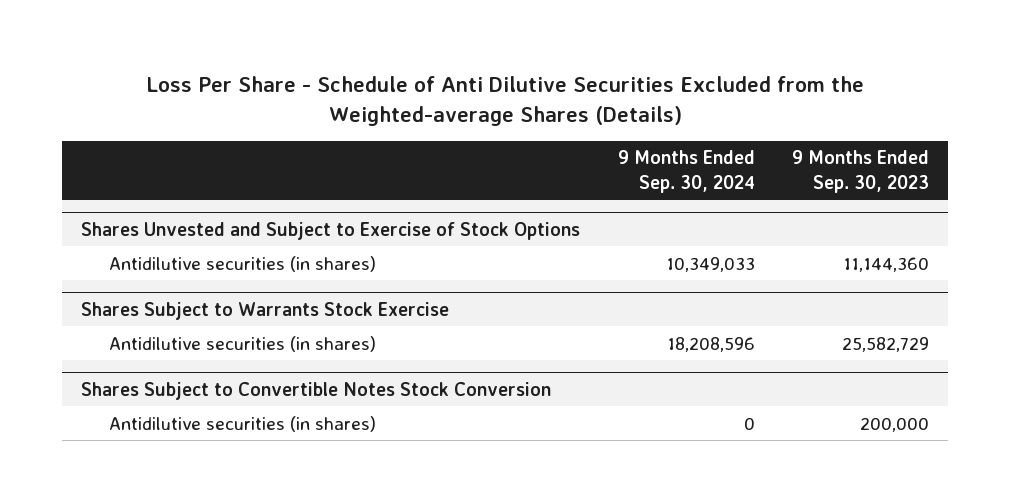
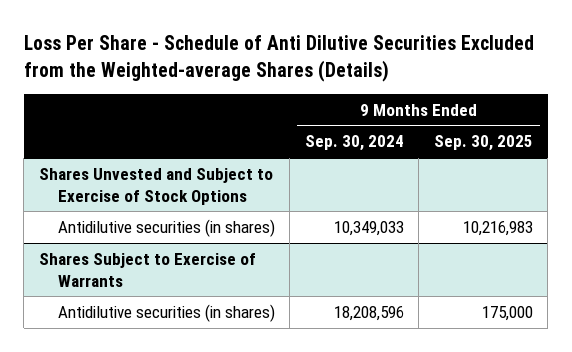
- | 9 Months Ended Sep. 30, 2024 | 9 Months Ended Sep. 30, 2023
+ | 9 Months Ended Sep. 30, 2024 | 9 Months Ended Sep. 30, 2025
- Shares Subject to Warrants Stock Exercise
+ Shares Subject to Exercise of Warrants
- Shares Subject to Convertible Notes Stock Conversion
- Antidilutive securities (in shares) | 0 | 200,000

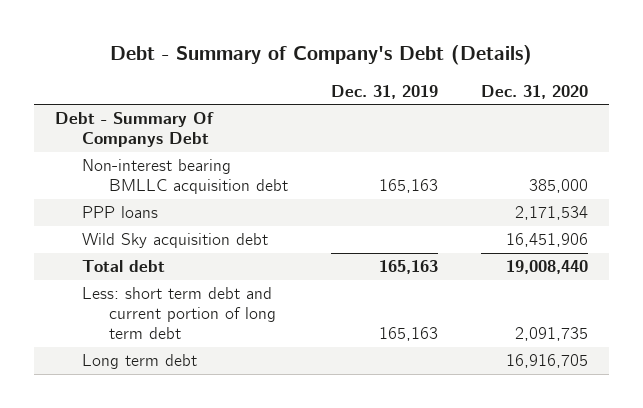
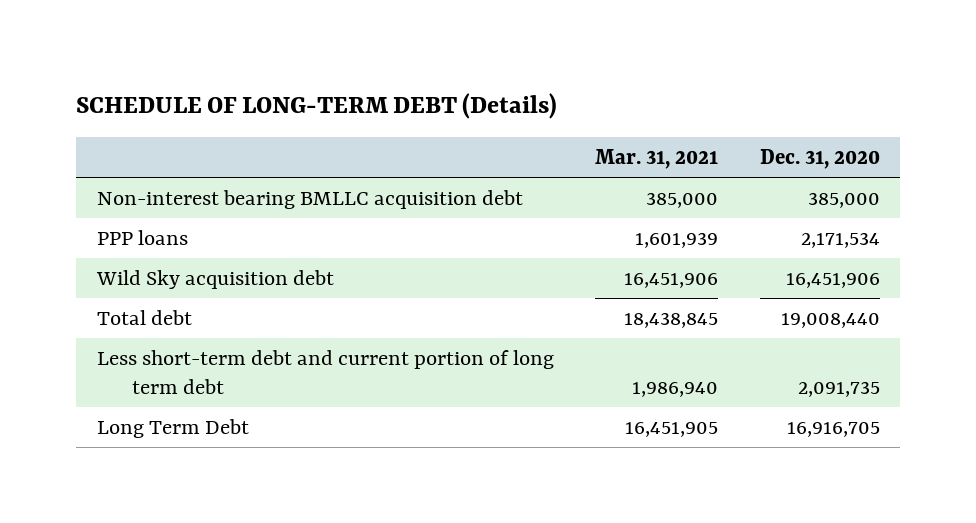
- Debt - Summary of Company's Debt (Details)
+ SCHEDULE OF LONG-TERM DEBT (Details)
- | Dec. 31, 2019 | Dec. 31, 2020
+ | Mar. 31, 2021 | Dec. 31, 2020
- Debt - Summary Of Companys Debt
- Less: short term debt and current portion of long term debt | 165,163 | 2,091,735
- Long term debt | | 16,916,705
+ Less short-term debt and current portion of long term debt | 1,986,940 | 2,091,735
+ Long Term Debt | 16,451,905 | 16,916,705

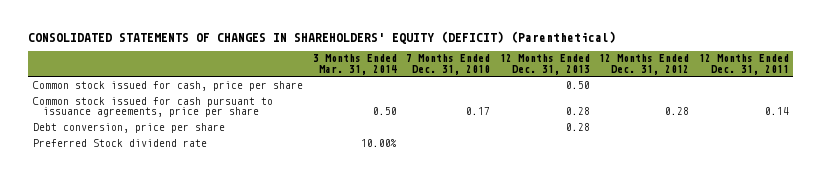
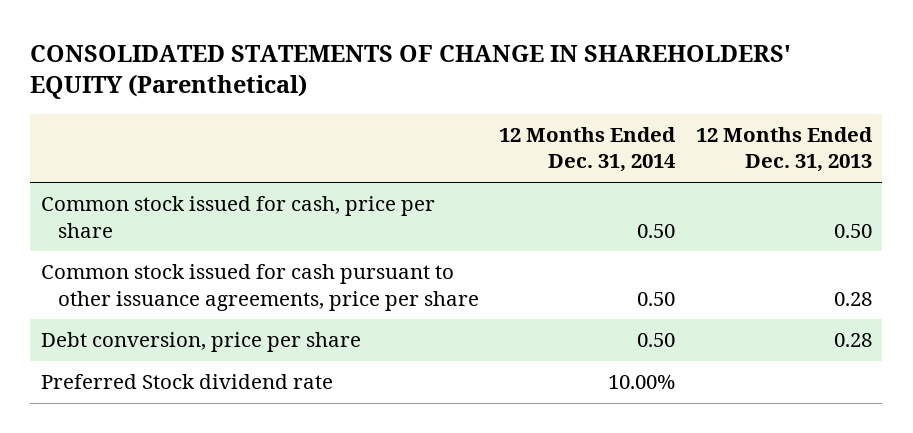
- CONSOLIDATED STATEMENTS OF CHANGES IN SHAREHOLDERS' EQUITY (DEFICIT) (Parenthetical)
+ CONSOLIDATED STATEMENTS OF CHANGE IN SHAREHOLDERS' EQUITY (Parenthetical)
- | 3 Months Ended Mar. 31, 2014 | 7 Months Ended Dec. 31, 2010 | 12 Months Ended Dec. 31, 2013 | 12 Months Ended Dec. 31, 2012 | 12 Months Ended Dec. 31, 2011
+ | 12 Months Ended Dec. 31, 2014 | 12 Months Ended Dec. 31, 2013
- Common stock issued for cash pursuant to issuance agreements, price per share | 0.50 | 0.17 | 0.28 | 0.28 | 0.14
+ Common stock issued for cash pursuant to other issuance agreements, price per share | 0.50 | 0.28

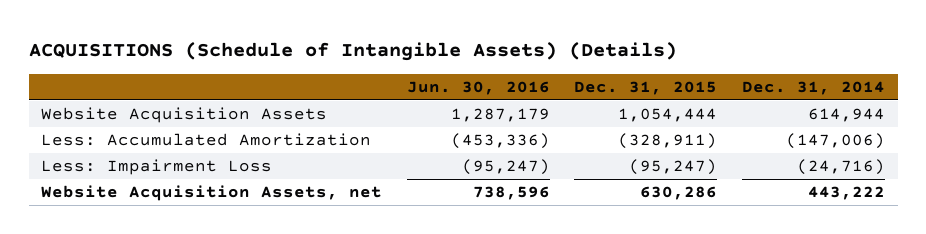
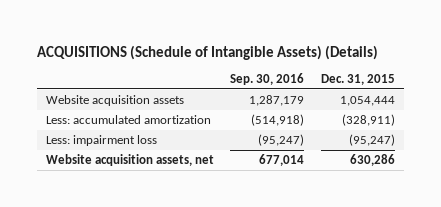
- | Jun. 30, 2016 | Dec. 31, 2015 | Dec. 31, 2014
+ | Sep. 30, 2016 | Dec. 31, 2015
- Website Acquisition Assets | 1,287,179 | 1,054,444 | 614,944
- Less: Accumulated Amortization | (453,336) | (328,911) | (147,006)
- Less: Impairment Loss | (95,247) | (95,247) | (24,716)
- Website Acquisition Assets, net | 738,596 | 630,286 | 443,222
+ Website acquisition assets | 1,287,179 | 1,054,444
+ Less: accumulated amortization | (514,918) | (328,911)
+ Less: impairment loss | (95,247) | (95,247)
+ Website acquisition assets, net | 677,014 | 630,286

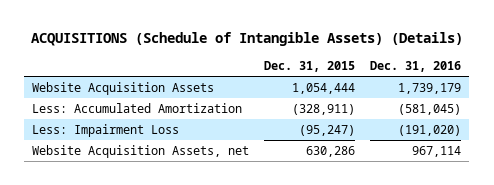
- | Sep. 30, 2016 | Dec. 31, 2015
+ | Dec. 31, 2015 | Dec. 31, 2016
- Website acquisition assets | 1,287,179 | 1,054,444
- Less: accumulated amortization | (514,918) | (328,911)
- Less: impairment loss | (95,247) | (95,247)
- Website acquisition assets, net | 677,014 | 630,286
+ Website Acquisition Assets | 1,054,444 | 1,739,179
+ Less: Accumulated Amortization | (328,911) | (581,045)
+ Less: Impairment Loss | (95,247) | (191,020)
+ Website Acquisition Assets, net | 630,286 | 967,114

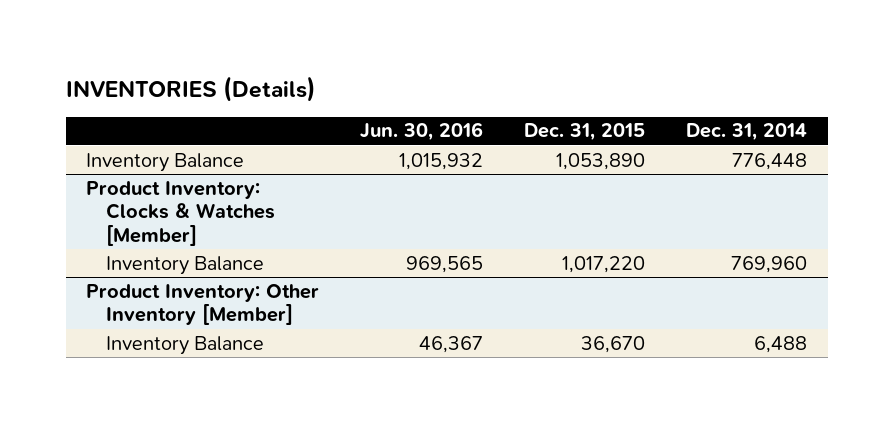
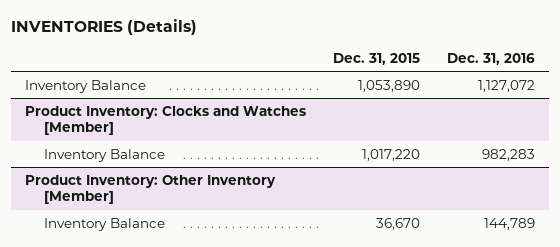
- | Jun. 30, 2016 | Dec. 31, 2015 | Dec. 31, 2014
+ | Dec. 31, 2015 | Dec. 31, 2016
- Product Inventory: Clocks & Watches [Member]
+ Product Inventory: Clocks and Watches [Member]

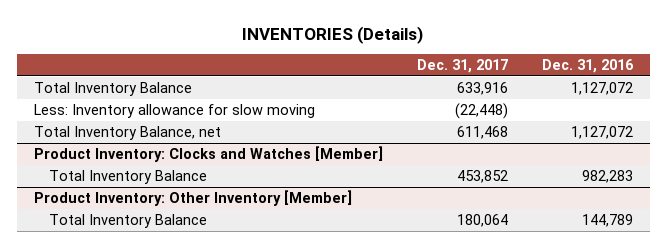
- | Dec. 31, 2015 | Dec. 31, 2016
+ | Dec. 31, 2017 | Dec. 31, 2016
- Inventory Balance | 1,053,890 | 1,127,072
+ Total Inventory Balance | 633,916 | 1,127,072
+ Less: Inventory allowance for slow moving | (22,448) |
+ Total Inventory Balance, net | 611,468 | 1,127,072
@ Product Inventory: Clocks and Watches [Member]
- Inventory Balance | 1,017,220 | 982,283
+ Total Inventory Balance | 453,852 | 982,283
@ Product Inventory: Other Inventory [Member]
- Inventory Balance | 36,670 | 144,789
+ Total Inventory Balance | 180,064 | 144,789

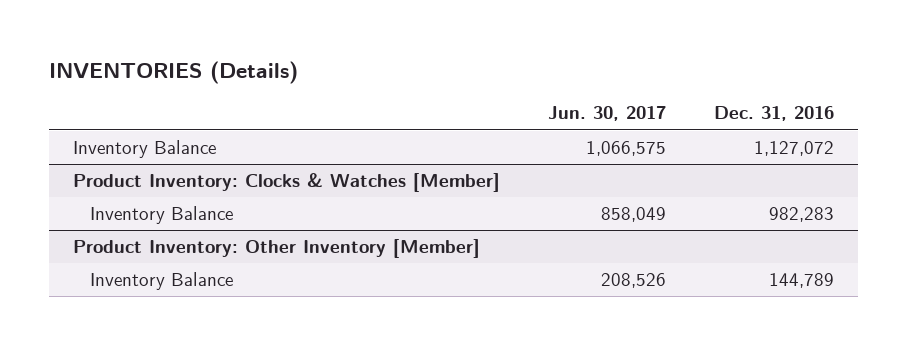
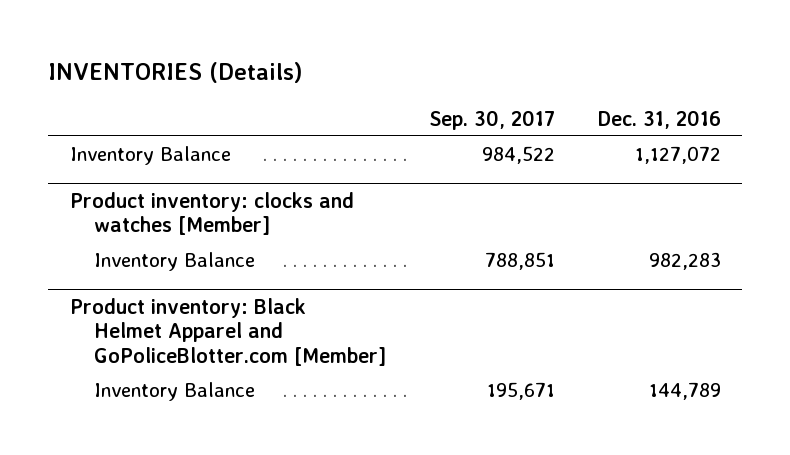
- | Jun. 30, 2017 | Dec. 31, 2016
+ | Sep. 30, 2017 | Dec. 31, 2016
- Product Inventory: Clocks & Watches [Member]
+ Product inventory: clocks and watches [Member]
- Product Inventory: Other Inventory [Member]
+ Product inventory: Black Helmet Apparel and GoPoliceBlotter.com [Member]

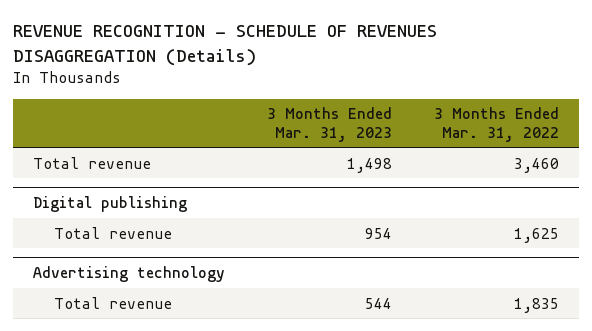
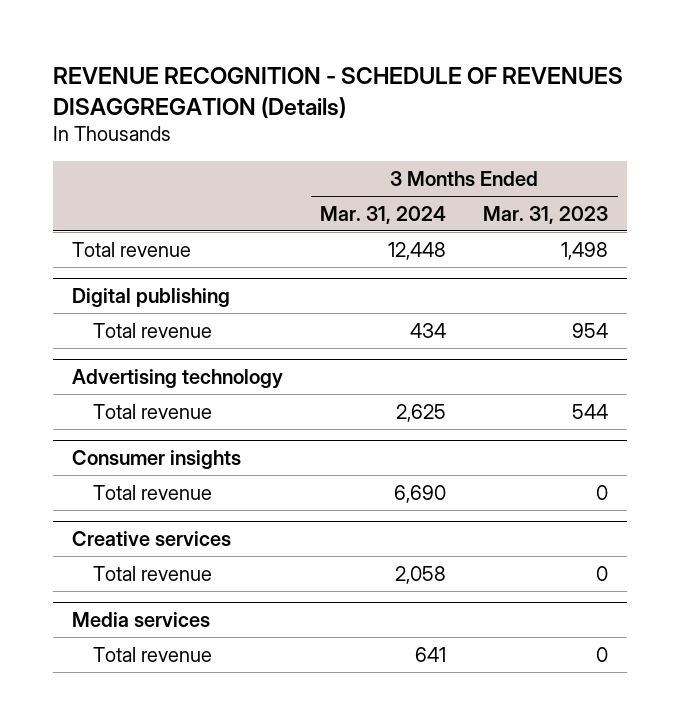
- | 3 Months Ended Mar. 31, 2023 | 3 Months Ended Mar. 31, 2022
+ | 3 Months Ended Mar. 31, 2024 | 3 Months Ended Mar. 31, 2023
+ Consumer insights
+ Total revenue | 6,690 | 0
+ Creative services
+ Total revenue | 2,058 | 0
+ Media services
+ Total revenue | 641 | 0

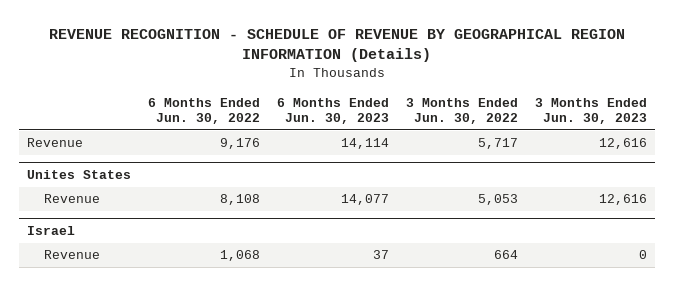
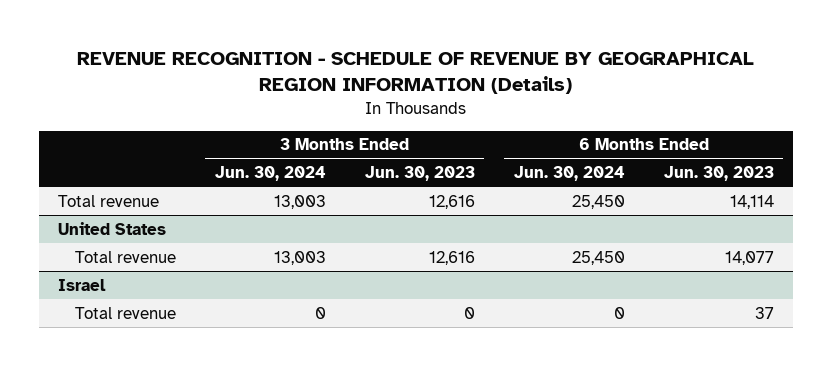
- | 6 Months Ended Jun. 30, 2022 | 6 Months Ended Jun. 30, 2023 | 3 Months Ended Jun. 30, 2022 | 3 Months Ended Jun. 30, 2023
+ | 3 Months Ended Jun. 30, 2024 | 3 Months Ended Jun. 30, 2023 | 6 Months Ended Jun. 30, 2024 | 6 Months Ended Jun. 30, 2023
- Revenue | 9,176 | 14,114 | 5,717 | 12,616
- Unites States
- Revenue | 8,108 | 14,077 | 5,053 | 12,616
+ Total revenue | 13,003 | 12,616 | 25,450 | 14,114
+ United States
+ Total revenue | 13,003 | 12,616 | 25,450 | 14,077
@ Israel
- Revenue | 1,068 | 37 | 664 | 0
+ Total revenue | 0 | 0 | 0 | 37

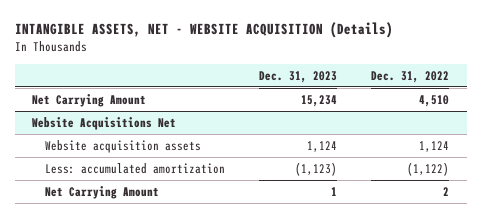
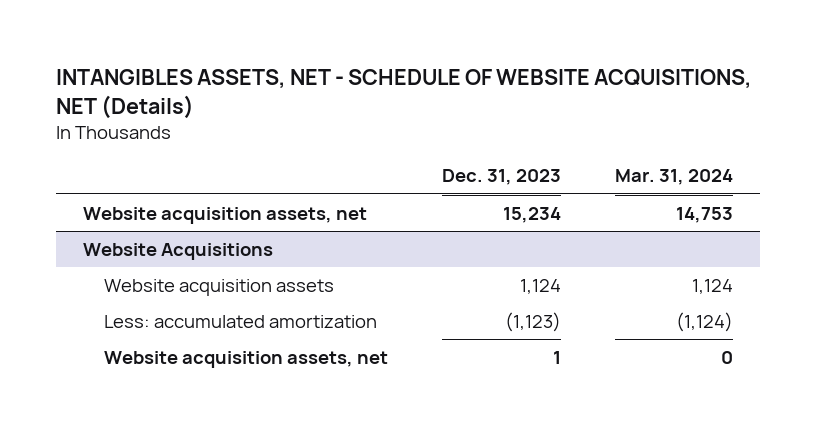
- INTANGIBLE ASSETS, NET - WEBSITE ACQUISITION (Details)
+ INTANGIBLES ASSETS, NET - SCHEDULE OF WEBSITE ACQUISITIONS, NET (Details)
- | Dec. 31, 2023 | Dec. 31, 2022
+ | Dec. 31, 2023 | Mar. 31, 2024
- Net Carrying Amount | 15,234 | 4,510
- Website Acquisitions Net
+ Website acquisition assets, net | 15,234 | 14,753
+ Website Acquisitions
- Net Carrying Amount | 1 | 2
+ Website acquisition assets, net | 1 | 0

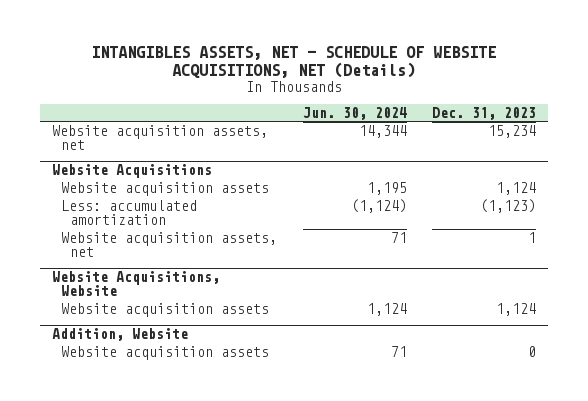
- | Dec. 31, 2023 | Mar. 31, 2024
+ | Jun. 30, 2024 | Dec. 31, 2023
+ Website Acquisitions, Website
+ Website acquisition assets | 1,124 | 1,124
+ Addition, Website
+ Website acquisition assets | 71 | 0

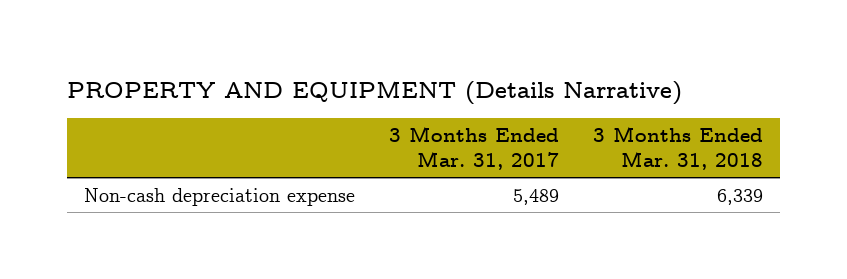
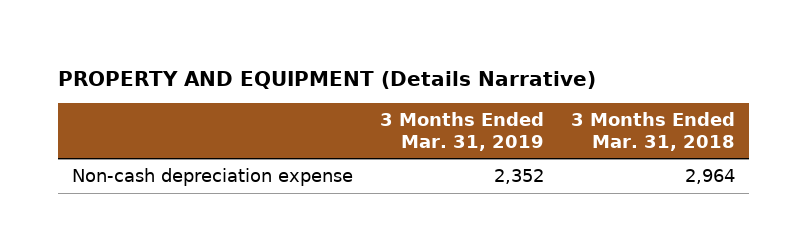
- | 3 Months Ended Mar. 31, 2017 | 3 Months Ended Mar. 31, 2018
+ | 3 Months Ended Mar. 31, 2019 | 3 Months Ended Mar. 31, 2018
- Non-cash depreciation expense | 5,489 | 6,339
+ Non-cash depreciation expense | 2,352 | 2,964

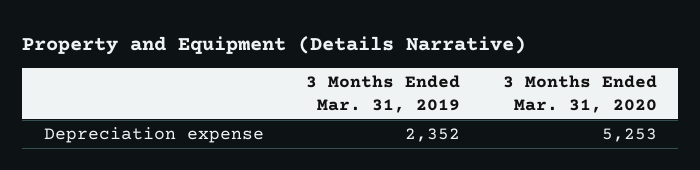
- PROPERTY AND EQUIPMENT (Details Narrative)
+ Property and Equipment (Details Narrative)
- | 3 Months Ended Mar. 31, 2019 | 3 Months Ended Mar. 31, 2018
+ | 3 Months Ended Mar. 31, 2019 | 3 Months Ended Mar. 31, 2020
- Non-cash depreciation expense | 2,352 | 2,964
+ Depreciation expense | 2,352 | 5,253

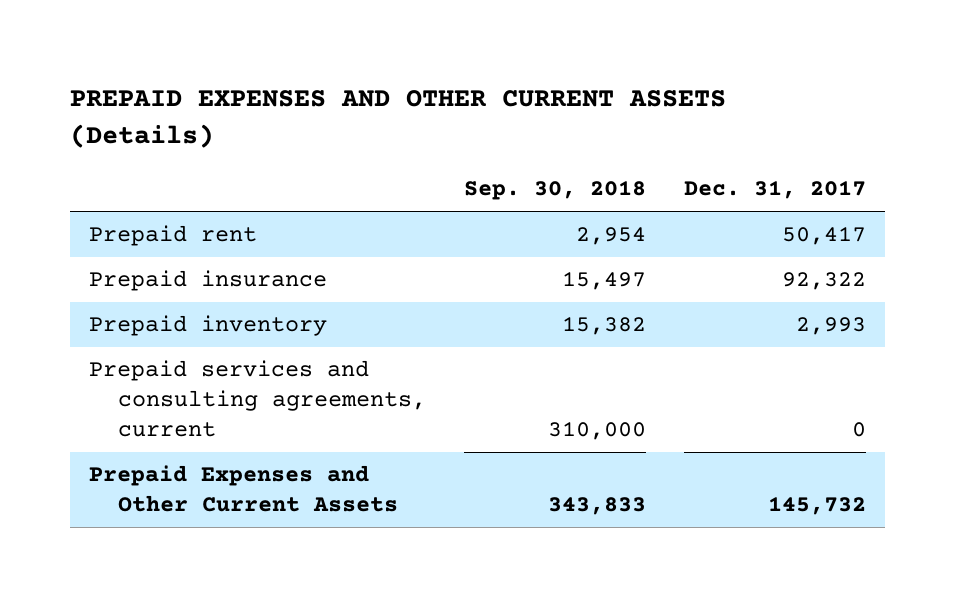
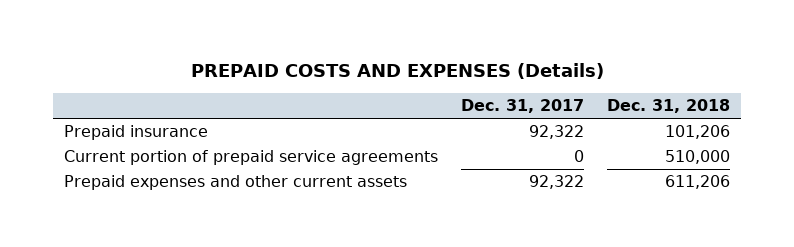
- PREPAID EXPENSES AND OTHER CURRENT ASSETS (Details)
+ PREPAID COSTS AND EXPENSES (Details)
- | Sep. 30, 2018 | Dec. 31, 2017
+ | Dec. 31, 2017 | Dec. 31, 2018
- Prepaid rent | 2,954 | 50,417
- Prepaid inventory | 15,382 | 2,993
- Prepaid services and consulting agreements, current | 310,000 | 0
- Prepaid Expenses and Other Current Assets | 343,833 | 145,732
+ Current portion of prepaid service agreements | 0 | 510,000
+ Prepaid expenses and other current assets | 92,322 | 611,206

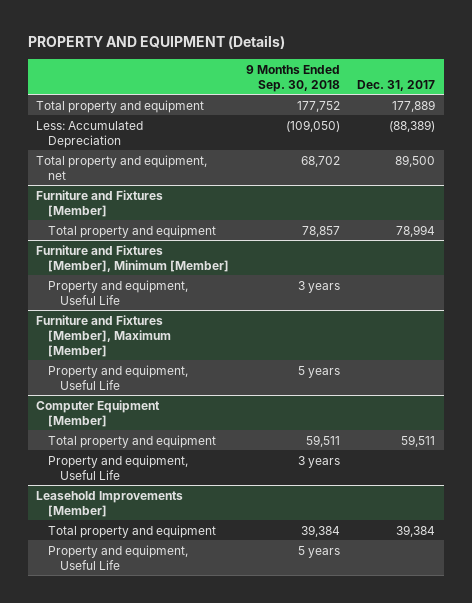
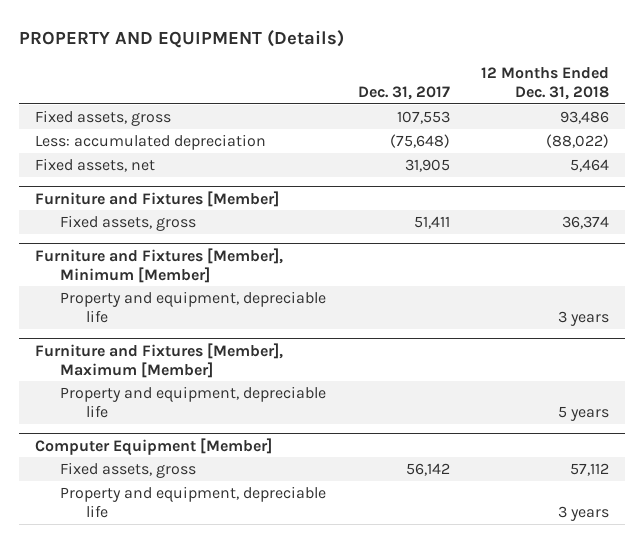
- | 9 Months Ended Sep. 30, 2018 | Dec. 31, 2017
+ | Dec. 31, 2017 | 12 Months Ended Dec. 31, 2018
- Total property and equipment | 177,752 | 177,889
- Less: Accumulated Depreciation | (109,050) | (88,389)
- Total property and equipment, net | 68,702 | 89,500
+ Fixed assets, gross | 107,553 | 93,486
+ Less: accumulated depreciation | (75,648) | (88,022)
+ Fixed assets, net | 31,905 | 5,464
@ Furniture and Fixtures [Member]
- Total property and equipment | 78,857 | 78,994
+ Fixed assets, gross | 51,411 | 36,374
@ Furniture and Fixtures [Member], Minimum [Member]
- Property and equipment, Useful Life | 3 years |
+ Property and equipment, depreciable life | | 3 years
@ Furniture and Fixtures [Member], Maximum [Member]
- Property and equipment, Useful Life | 5 years |
+ Property and equipment, depreciable life | | 5 years
@ Computer Equipment [Member]
- Total property and equipment | 59,511 | 59,511
- Property and equipment, Useful Life | 3 years |
- Leasehold Improvements [Member]
- Total property and equipment | 39,384 | 39,384
- Property and equipment, Useful Life | 5 years |
@ Computer Equipment [Member]
+ Fixed assets, gross | 56,142 | 57,112
+ Property and equipment, depreciable life | | 3 years

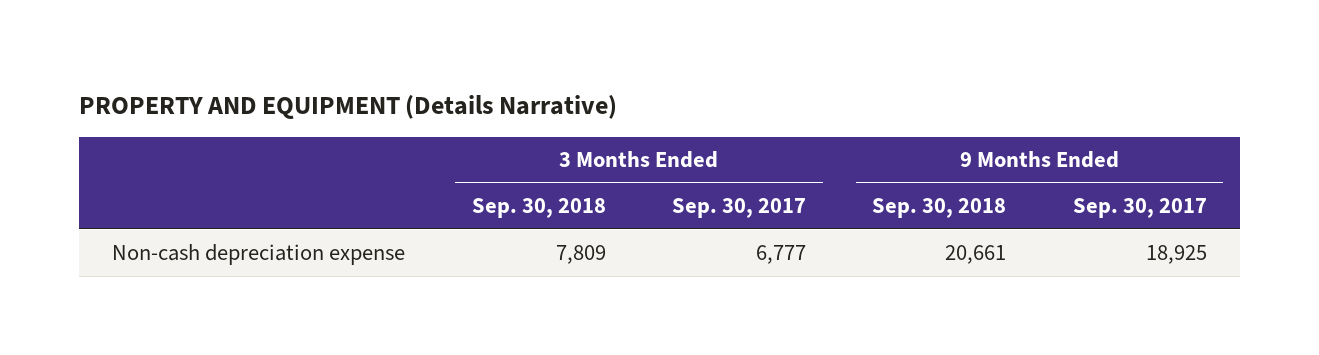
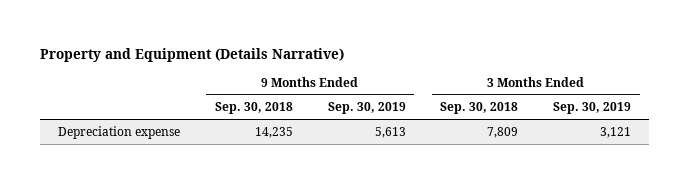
- PROPERTY AND EQUIPMENT (Details Narrative)
+ Property and Equipment (Details Narrative)
- | 3 Months Ended Sep. 30, 2018 | 3 Months Ended Sep. 30, 2017 | 9 Months Ended Sep. 30, 2018 | 9 Months Ended Sep. 30, 2017
+ | 9 Months Ended Sep. 30, 2018 | 9 Months Ended Sep. 30, 2019 | 3 Months Ended Sep. 30, 2018 | 3 Months Ended Sep. 30, 2019
- Non-cash depreciation expense | 7,809 | 6,777 | 20,661 | 18,925
+ Depreciation expense | 14,235 | 5,613 | 7,809 | 3,121

